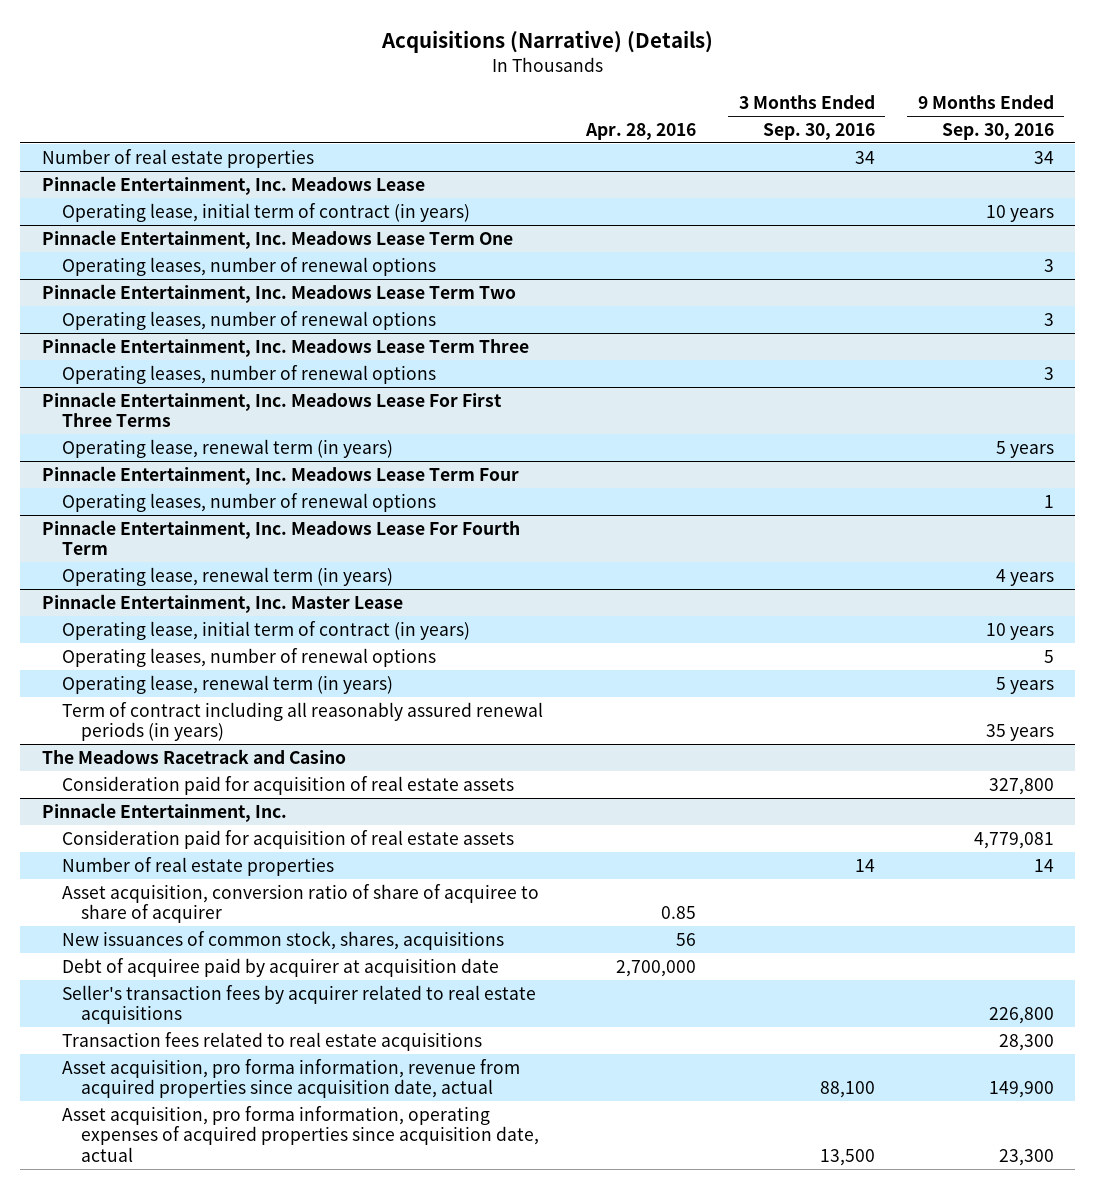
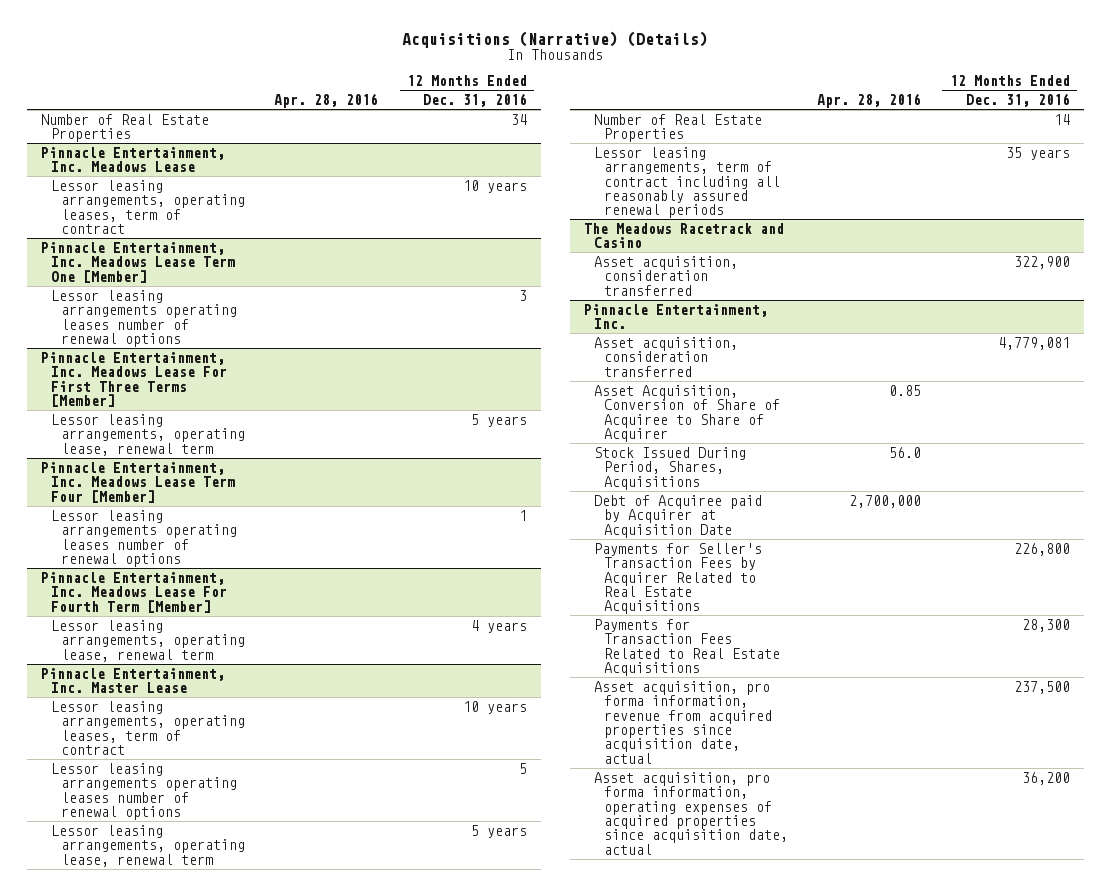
- | Apr. 28, 2016 | 3 Months Ended Sep. 30, 2016 | 9 Months Ended Sep. 30, 2016
+ | Apr. 28, 2016 | 12 Months Ended Dec. 31, 2016
- Number of real estate properties | | 34 | 34
+ Number of Real Estate Properties | | 34
@ Pinnacle Entertainment, Inc. Meadows Lease
- Operating lease, initial term of contract (in years) | | | 10 years
- Pinnacle Entertainment, Inc. Meadows Lease Term One
- Operating leases, number of renewal options | | | 3
- Pinnacle Entertainment, Inc. Meadows Lease Term Two
- Operating leases, number of renewal options | | | 3
- Pinnacle Entertainment, Inc. Meadows Lease Term Three
- Operating leases, number of renewal options | | | 3
- Pinnacle Entertainment, Inc. Meadows Lease For First Three Terms
- Operating lease, renewal term (in years) | | | 5 years
- Pinnacle Entertainment, Inc. Meadows Lease Term Four
- Operating leases, number of renewal options | | | 1
- Pinnacle Entertainment, Inc. Meadows Lease For Fourth Term
- Operating lease, renewal term (in years) | | | 4 years
@ Pinnacle Entertainment, Inc. Meadows Lease
+ Lessor leasing arrangements, operating leases, term of contract | | 10 years
+ Pinnacle Entertainment, Inc. Meadows Lease Term One [Member]
+ Lessor leasing arrangements operating leases number of renewal options | | 3
+ Pinnacle Entertainment, Inc. Meadows Lease For First Three Terms [Member]
+ Lessor leasing arrangements, operating lease, renewal term | | 5 years
+ Pinnacle Entertainment, Inc. Meadows Lease Term Four [Member]
+ Lessor leasing arrangements operating leases number of renewal options | | 1
+ Pinnacle Entertainment, Inc. Meadows Lease For Fourth Term [Member]
+ Lessor leasing arrangements, operating lease, renewal term | | 4 years
@ Pinnacle Entertainment, Inc. Master Lease
- Operating lease, initial term of contract (in years) | | | 10 years
- Operating leases, number of renewal options | | | 5
- Operating lease, renewal term (in years) | | | 5 years
- Term of contract including all reasonably assured renewal periods (in years) | | | 35 years
+ Lessor leasing arrangements, operating leases, term of contract | | 10 years
+ Lessor leasing arrangements operating leases number of renewal options | | 5
+ Lessor leasing arrangements, operating lease, renewal term | | 5 years
+ Number of Real Estate Properties | | 14
+ Lessor leasing arrangements, term of contract including all reasonably assured renewal periods | | 35 years
@ The Meadows Racetrack and Casino
- Consideration paid for acquisition of real estate assets | | | 327,800
+ Asset acquisition, consideration transferred | | 322,900
@ Pinnacle Entertainment, Inc.
- Consideration paid for acquisition of real estate assets | | | 4,779,081
- Number of real estate properties | | 14 | 14
- Asset acquisition, conversion ratio of share of acquiree to share of acquirer | 0.85 | |
- New issuances of common stock, shares, acquisitions | 56 | |
- Debt of acquiree paid by acquirer at acquisition date | 2,700,000 | |
- Seller's transaction fees by acquirer related to real estate acquisitions | | | 226,800
- Transaction fees related to real estate acquisitions | | | 28,300
+ Asset acquisition, consideration transferred | | 4,779,081
+ Asset Acquisition, Conversion of Share of Acquiree to Share of Acquirer | 0.85 |
+ Stock Issued During Period, Shares, Acquisitions | 56.0 |
+ Debt of Acquiree paid by Acquirer at Acquisition Date | 2,700,000 |
+ Payments for Seller's Transaction Fees by Acquirer Related to Real Estate Acquisitions | | 226,800
+ Payments for Transaction Fees Related to Real Estate Acquisitions | | 28,300

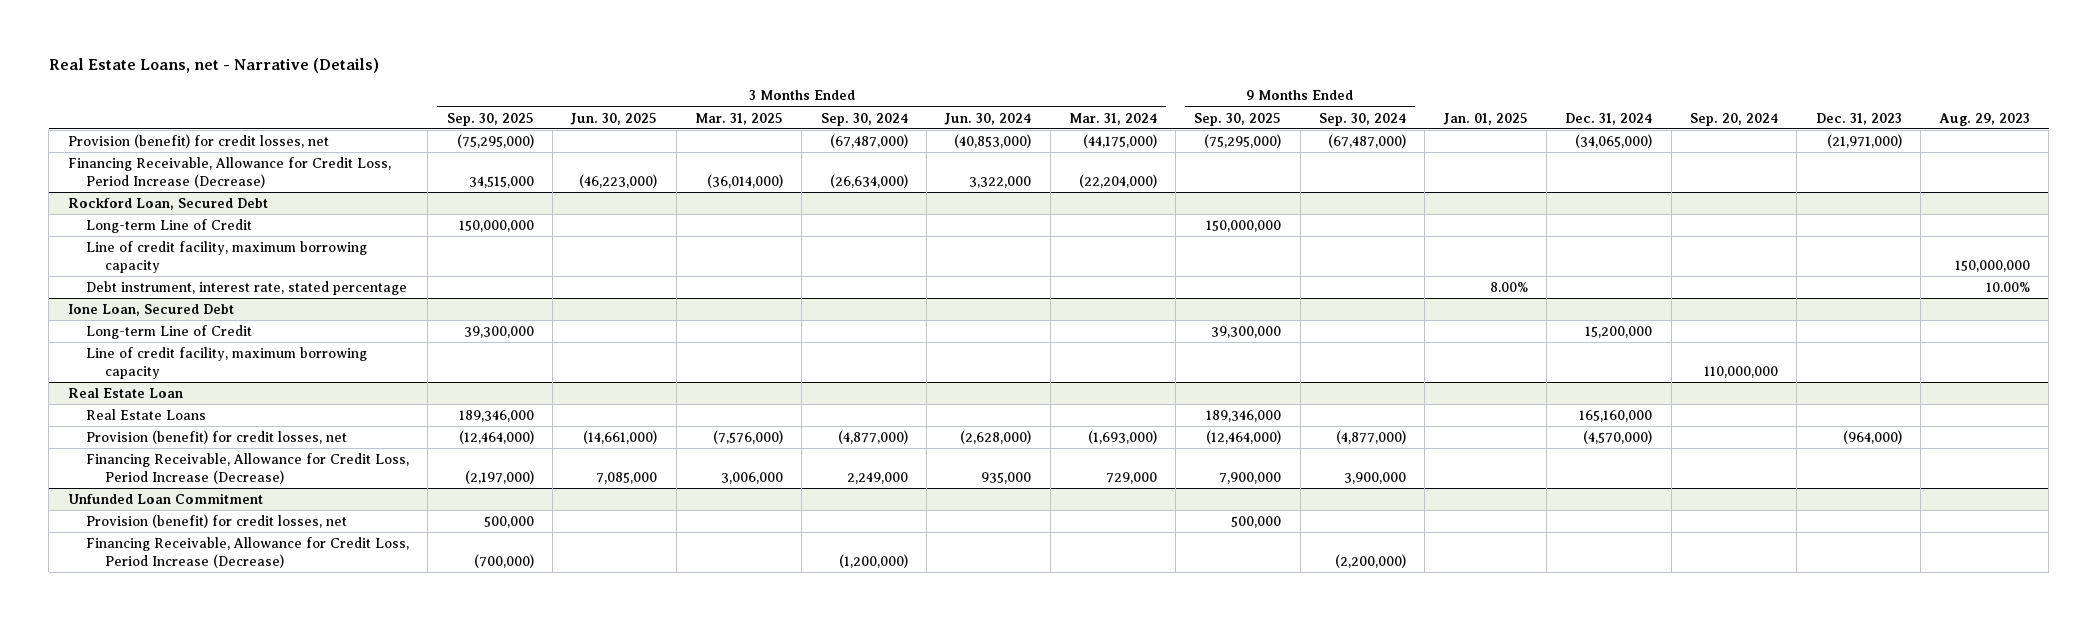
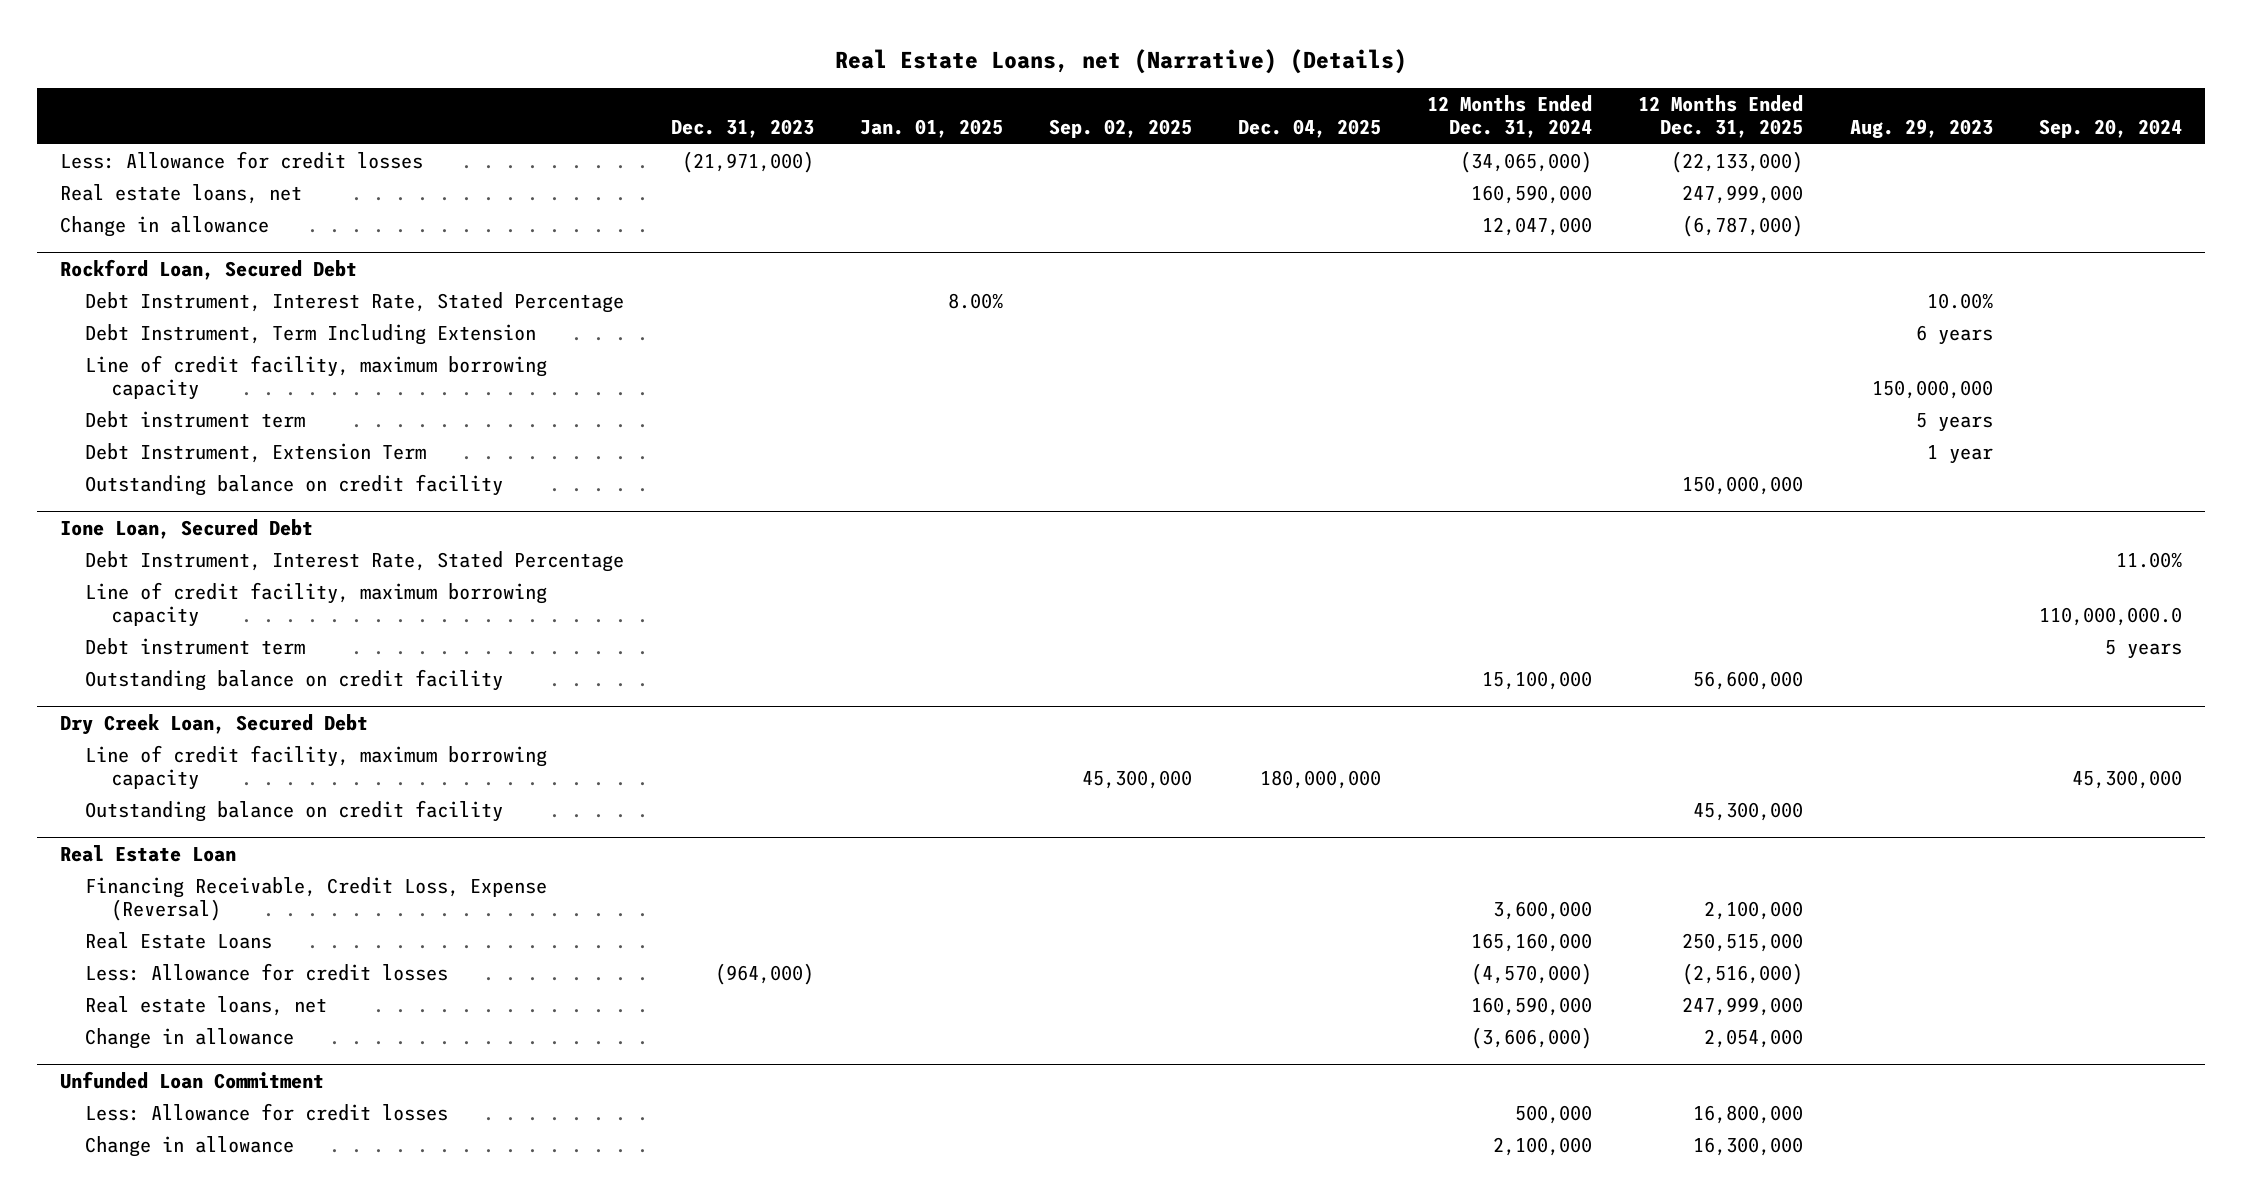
- Real Estate Loans, net - Narrative (Details)
+ Real Estate Loans, net (Narrative) (Details)
- | 3 Months Ended Sep. 30, 2025 | 3 Months Ended Jun. 30, 2025 | 3 Months Ended Mar. 31, 2025 | 3 Months Ended Sep. 30, 2024 | 3 Months Ended Jun. 30, 2024 | 3 Months Ended Mar. 31, 2024 | 9 Months Ended Sep. 30, 2025 | 9 Months Ended Sep. 30, 2024 | Jan. 01, 2025 | Dec. 31, 2024 | Sep. 20, 2024 | Dec. 31, 2023 | Aug. 29, 2023
+ | Dec. 31, 2023 | Jan. 01, 2025 | Sep. 02, 2025 | Dec. 04, 2025 | 12 Months Ended Dec. 31, 2024 | 12 Months Ended Dec. 31, 2025 | Aug. 29, 2023 | Sep. 20, 2024
- Provision (benefit) for credit losses, net | (75,295,000) | | | (67,487,000) | (40,853,000) | (44,175,000) | (75,295,000) | (67,487,000) | | (34,065,000) | | (21,971,000) |
- Financing Receivable, Allowance for Credit Loss, Period Increase (Decrease) | 34,515,000 | (46,223,000) | (36,014,000) | (26,634,000) | 3,322,000 | (22,204,000) | | | | | | |
+ Less: Allowance for credit losses | (21,971,000) | | | | (34,065,000) | (22,133,000) | |
+ Real estate loans, net | | | | | 160,590,000 | 247,999,000 | |
+ Change in allowance | | | | | 12,047,000 | (6,787,000) | |
@ Rockford Loan, Secured Debt
- Long-term Line of Credit | 150,000,000 | | | | | | 150,000,000 | | | | | |
+ Debt Instrument, Interest Rate, Stated Percentage | | 8.00% | | | | | 10.00% |
+ Debt Instrument, Term Including Extension | | | | | | | 6 years |
- Debt instrument, interest rate, stated percentage | | | | | | | | | 8.00% | | | | 10.00%
+ Debt instrument term | | | | | | | 5 years |
+ Debt Instrument, Extension Term | | | | | | | 1 year |
+ Outstanding balance on credit facility | | | | | | 150,000,000 | |
@ Ione Loan, Secured Debt
- Long-term Line of Credit | 39,300,000 | | | | | | 39,300,000 | | | 15,200,000 | | |
- Line of credit facility, maximum borrowing capacity | | | | | | | | | | | 110,000,000 | |
+ Debt Instrument, Interest Rate, Stated Percentage | | | | | | | | 11.00%
+ Line of credit facility, maximum borrowing capacity | | | | | | | | 110,000,000.0
+ Debt instrument term | | | | | | | | 5 years
+ Outstanding balance on credit facility | | | | | 15,100,000 | 56,600,000 | |
+ Dry Creek Loan, Secured Debt
+ Line of credit facility, maximum borrowing capacity | | | 45,300,000 | 180,000,000 | | | | 45,300,000
+ Outstanding balance on credit facility | | | | | | 45,300,000 | |
@ Real Estate Loan
+ Financing Receivable, Credit Loss, Expense (Reversal) | | | | | 3,600,000 | 2,100,000 | |
- Provision (benefit) for credit losses, net | (12,464,000) | (14,661,000) | (7,576,000) | (4,877,000) | (2,628,000) | (1,693,000) | (12,464,000) | (4,877,000) | | (4,570,000) | | (964,000) |
- Financing Receivable, Allowance for Credit Loss, Period Increase (Decrease) | (2,197,000) | 7,085,000 | 3,006,000 | 2,249,000 | 935,000 | 729,000 | 7,900,000 | 3,900,000 | | | | |
+ Less: Allowance for credit losses | (964,000) | | | | (4,570,000) | (2,516,000) | |
+ Real estate loans, net | | | | | 160,590,000 | 247,999,000 | |
+ Change in allowance | | | | | (3,606,000) | 2,054,000 | |
@ Unfunded Loan Commitment
- Provision (benefit) for credit losses, net | 500,000 | | | | | | 500,000 | | | | | |
- Financing Receivable, Allowance for Credit Loss, Period Increase (Decrease) | (700,000) | | | (1,200,000) | | | | (2,200,000) | | | | |
+ Less: Allowance for credit losses | | | | | 500,000 | 16,800,000 | |
+ Change in allowance | | | | | 2,100,000 | 16,300,000 | |

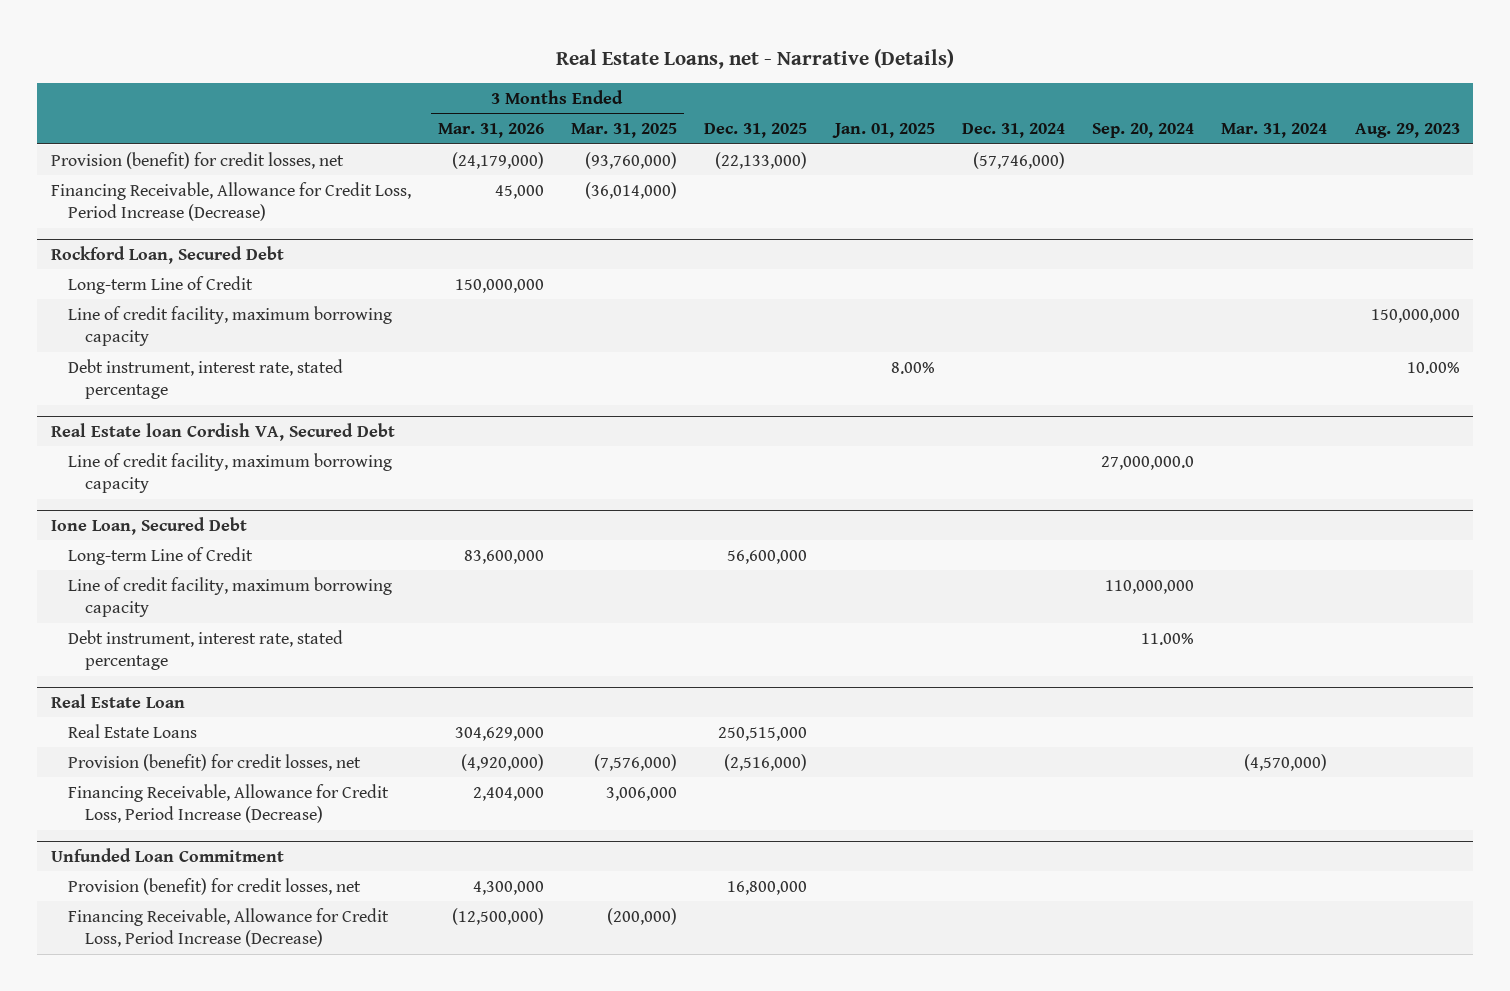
- Real Estate Loans, net (Narrative) (Details)
+ Real Estate Loans, net - Narrative (Details)
- | Dec. 31, 2023 | Jan. 01, 2025 | Sep. 02, 2025 | Dec. 04, 2025 | 12 Months Ended Dec. 31, 2024 | 12 Months Ended Dec. 31, 2025 | Aug. 29, 2023 | Sep. 20, 2024
+ | 3 Months Ended Mar. 31, 2026 | 3 Months Ended Mar. 31, 2025 | Dec. 31, 2025 | Jan. 01, 2025 | Dec. 31, 2024 | Sep. 20, 2024 | Mar. 31, 2024 | Aug. 29, 2023
- Less: Allowance for credit losses | (21,971,000) | | | | (34,065,000) | (22,133,000) | |
- Real estate loans, net | | | | | 160,590,000 | 247,999,000 | |
- Change in allowance | | | | | 12,047,000 | (6,787,000) | |
+ Provision (benefit) for credit losses, net | (24,179,000) | (93,760,000) | (22,133,000) | | (57,746,000) | | |
+ Financing Receivable, Allowance for Credit Loss, Period Increase (Decrease) | 45,000 | (36,014,000) | | | | | |
@ Rockford Loan, Secured Debt
- Debt Instrument, Interest Rate, Stated Percentage | | 8.00% | | | | | 10.00% |
- Debt Instrument, Term Including Extension | | | | | | | 6 years |
+ Long-term Line of Credit | 150,000,000 | | | | | | |
- Debt instrument term | | | | | | | 5 years |
- Debt Instrument, Extension Term | | | | | | | 1 year |
- Outstanding balance on credit facility | | | | | | 150,000,000 | |
+ Debt instrument, interest rate, stated percentage | | | | 8.00% | | | | 10.00%
+ Real Estate loan Cordish VA, Secured Debt
+ Line of credit facility, maximum borrowing capacity | | | | | | 27,000,000.0 | |
@ Ione Loan, Secured Debt
- Debt Instrument, Interest Rate, Stated Percentage | | | | | | | | 11.00%
- Line of credit facility, maximum borrowing capacity | | | | | | | | 110,000,000.0
- Debt instrument term | | | | | | | | 5 years
- Outstanding balance on credit facility | | | | | 15,100,000 | 56,600,000 | |
- Dry Creek Loan, Secured Debt
- Line of credit facility, maximum borrowing capacity | | | 45,300,000 | 180,000,000 | | | | 45,300,000
- Outstanding balance on credit facility | | | | | | 45,300,000 | |
@ Ione Loan, Secured Debt
+ Long-term Line of Credit | 83,600,000 | | 56,600,000 | | | | |
+ Line of credit facility, maximum borrowing capacity | | | | | | 110,000,000 | |
+ Debt instrument, interest rate, stated percentage | | | | | | 11.00% | |
@ Real Estate Loan
- Financing Receivable, Credit Loss, Expense (Reversal) | | | | | 3,600,000 | 2,100,000 | |
- Less: Allowance for credit losses | (964,000) | | | | (4,570,000) | (2,516,000) | |
- Real estate loans, net | | | | | 160,590,000 | 247,999,000 | |
- Change in allowance | | | | | (3,606,000) | 2,054,000 | |
+ Provision (benefit) for credit losses, net | (4,920,000) | (7,576,000) | (2,516,000) | | | | (4,570,000) |
+ Financing Receivable, Allowance for Credit Loss, Period Increase (Decrease) | 2,404,000 | 3,006,000 | | | | | |
@ Unfunded Loan Commitment
- Less: Allowance for credit losses | | | | | 500,000 | 16,800,000 | |
- Change in allowance | | | | | 2,100,000 | 16,300,000 | |
+ Provision (benefit) for credit losses, net | 4,300,000 | | 16,800,000 | | | | |
+ Financing Receivable, Allowance for Credit Loss, Period Increase (Decrease) | (12,500,000) | (200,000) | | | | | |

